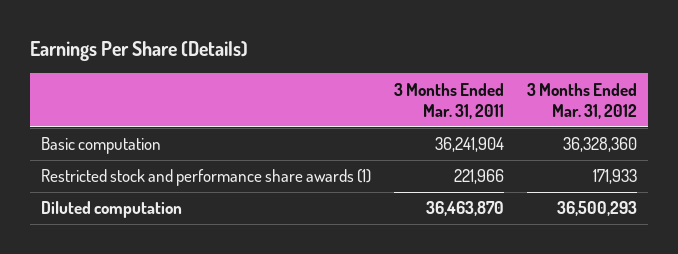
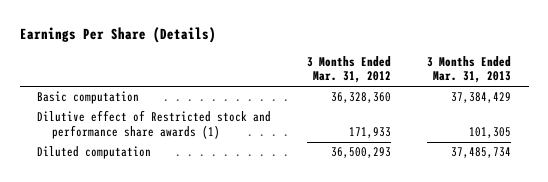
- | 3 Months Ended Mar. 31, 2011 | 3 Months Ended Mar. 31, 2012
+ | 3 Months Ended Mar. 31, 2012 | 3 Months Ended Mar. 31, 2013
- Restricted stock and performance share awards (1) | 221,966 | 171,933
+ Dilutive effect of Restricted stock and performance share awards (1) | 171,933 | 101,305

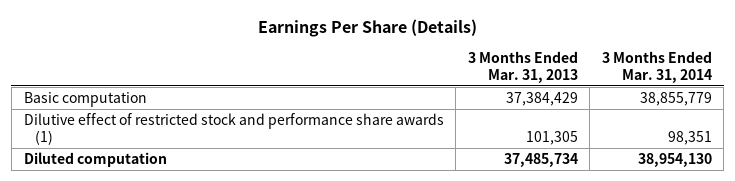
- | 3 Months Ended Mar. 31, 2012 | 3 Months Ended Mar. 31, 2013
+ | 3 Months Ended Mar. 31, 2013 | 3 Months Ended Mar. 31, 2014
- Dilutive effect of Restricted stock and performance share awards (1) | 171,933 | 101,305
+ Dilutive effect of restricted stock and performance share awards (1) | 101,305 | 98,351

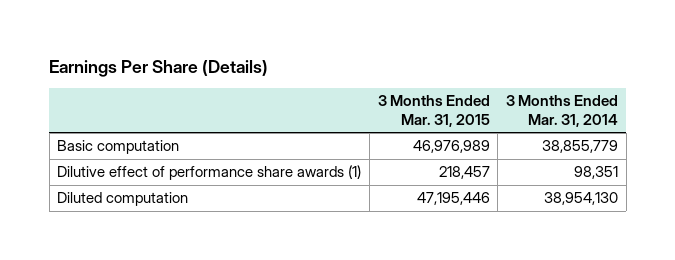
- | 3 Months Ended Mar. 31, 2013 | 3 Months Ended Mar. 31, 2014
+ | 3 Months Ended Mar. 31, 2015 | 3 Months Ended Mar. 31, 2014
- Dilutive effect of restricted stock and performance share awards (1) | 101,305 | 98,351
+ Dilutive effect of performance share awards (1) | 218,457 | 98,351

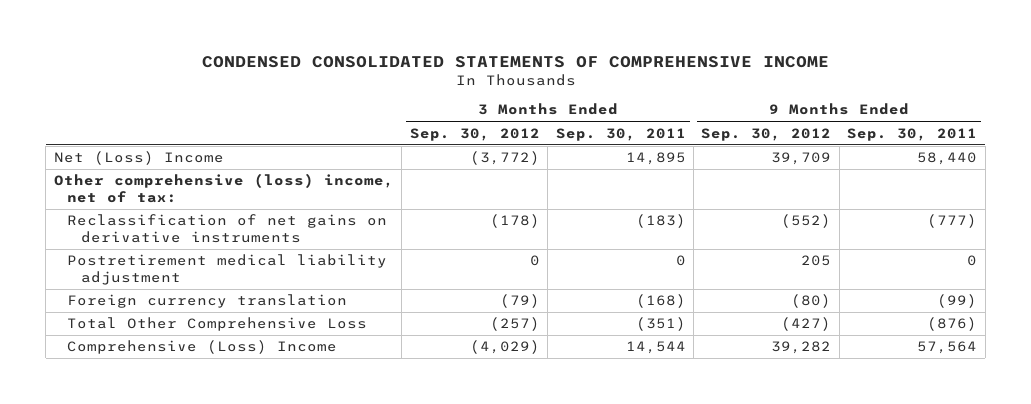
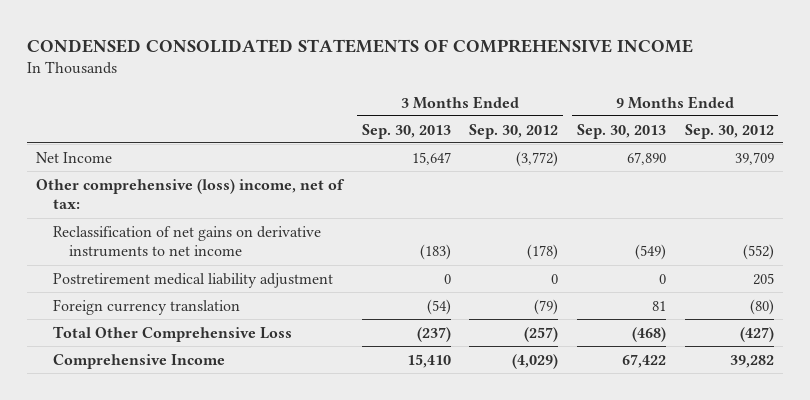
- | 3 Months Ended Sep. 30, 2012 | 3 Months Ended Sep. 30, 2011 | 9 Months Ended Sep. 30, 2012 | 9 Months Ended Sep. 30, 2011
+ | 3 Months Ended Sep. 30, 2013 | 3 Months Ended Sep. 30, 2012 | 9 Months Ended Sep. 30, 2013 | 9 Months Ended Sep. 30, 2012
- Net (Loss) Income | (3,772) | 14,895 | 39,709 | 58,440
+ Net Income | 15,647 | (3,772) | 67,890 | 39,709
- Reclassification of net gains on derivative instruments | (178) | (183) | (552) | (777)
+ Reclassification of net gains on derivative instruments to net income | (183) | (178) | (549) | (552)
- Comprehensive (Loss) Income | (4,029) | 14,544 | 39,282 | 57,564
+ Comprehensive Income | 15,410 | (4,029) | 67,422 | 39,282

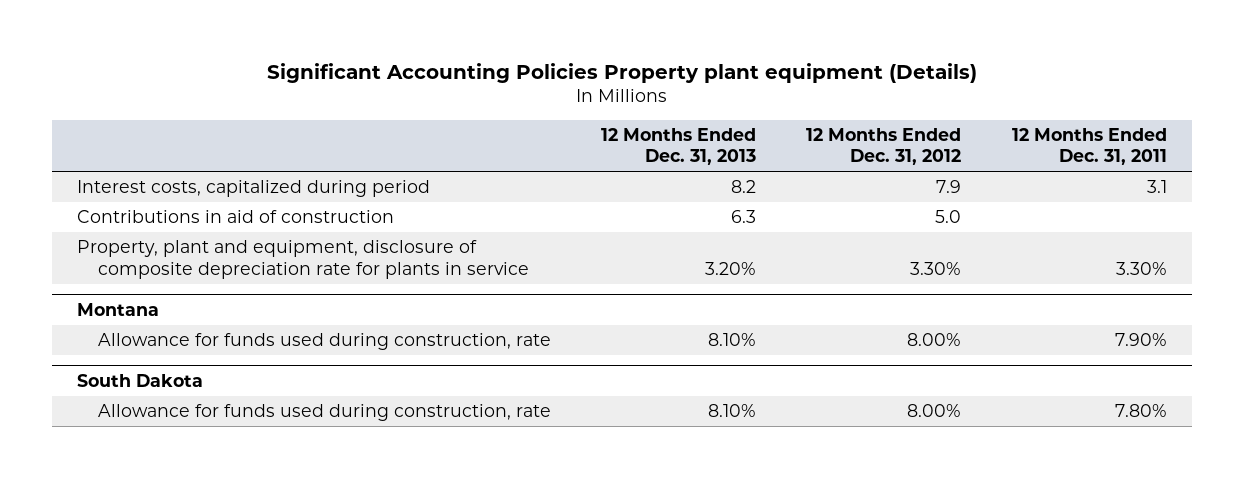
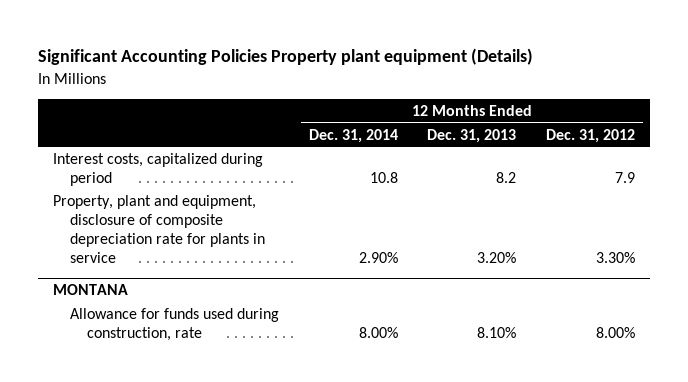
- | 12 Months Ended Dec. 31, 2013 | 12 Months Ended Dec. 31, 2012 | 12 Months Ended Dec. 31, 2011
+ | 12 Months Ended Dec. 31, 2014 | 12 Months Ended Dec. 31, 2013 | 12 Months Ended Dec. 31, 2012
- Contributions in aid of construction | 6.3 | 5.0 |
- Montana
- Allowance for funds used during construction, rate | 8.10% | 8.00% | 7.90%
- South Dakota
+ MONTANA

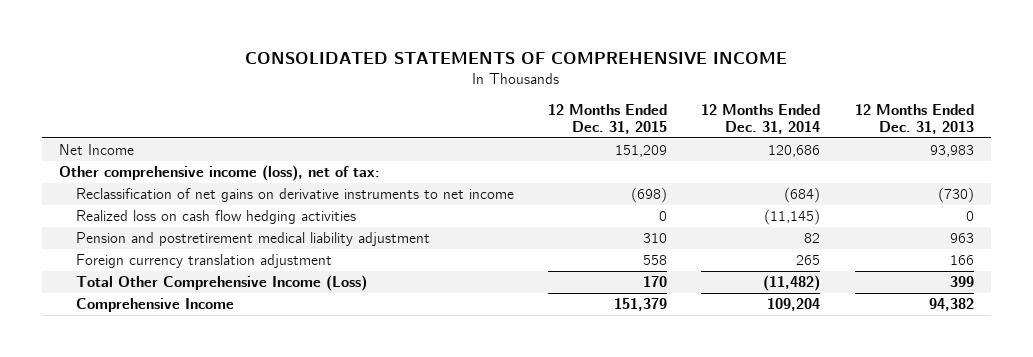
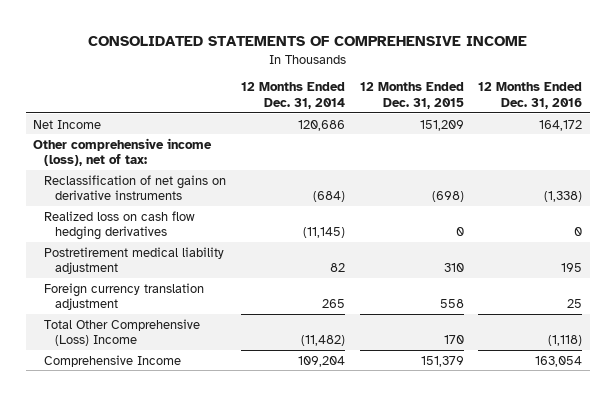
- | 12 Months Ended Dec. 31, 2015 | 12 Months Ended Dec. 31, 2014 | 12 Months Ended Dec. 31, 2013
+ | 12 Months Ended Dec. 31, 2014 | 12 Months Ended Dec. 31, 2015 | 12 Months Ended Dec. 31, 2016
- Reclassification of net gains on derivative instruments to net income | (698) | (684) | (730)
- Realized loss on cash flow hedging activities | 0 | (11,145) | 0
- Pension and postretirement medical liability adjustment | 310 | 82 | 963
+ Reclassification of net gains on derivative instruments | (684) | (698) | (1,338)
+ Realized loss on cash flow hedging derivatives | (11,145) | 0 | 0
+ Postretirement medical liability adjustment | 82 | 310 | 195
- Total Other Comprehensive Income (Loss) | 170 | (11,482) | 399
+ Total Other Comprehensive (Loss) Income | (11,482) | 170 | (1,118)

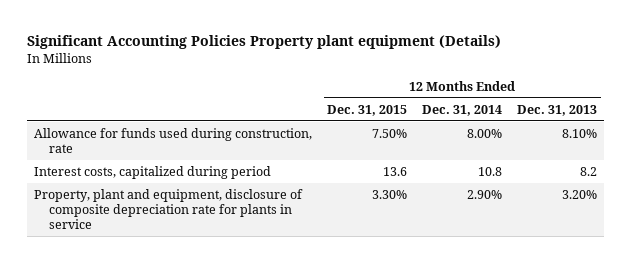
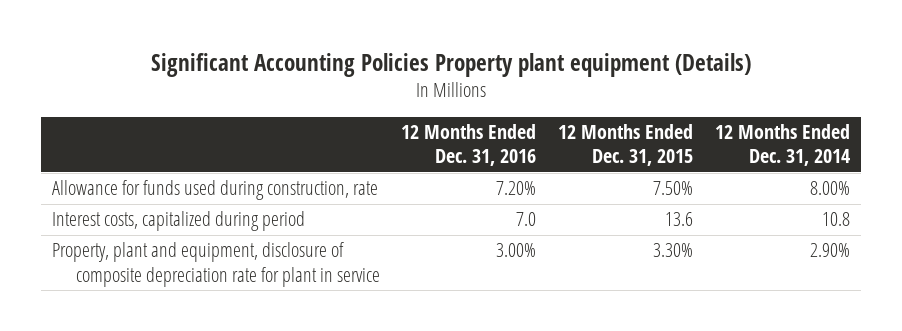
- | 12 Months Ended Dec. 31, 2015 | 12 Months Ended Dec. 31, 2014 | 12 Months Ended Dec. 31, 2013
+ | 12 Months Ended Dec. 31, 2016 | 12 Months Ended Dec. 31, 2015 | 12 Months Ended Dec. 31, 2014
- Property, plant and equipment, disclosure of composite depreciation rate for plants in service | 3.30% | 2.90% | 3.20%
+ Property, plant and equipment, disclosure of composite depreciation rate for plant in service | 3.00% | 3.30% | 2.90%

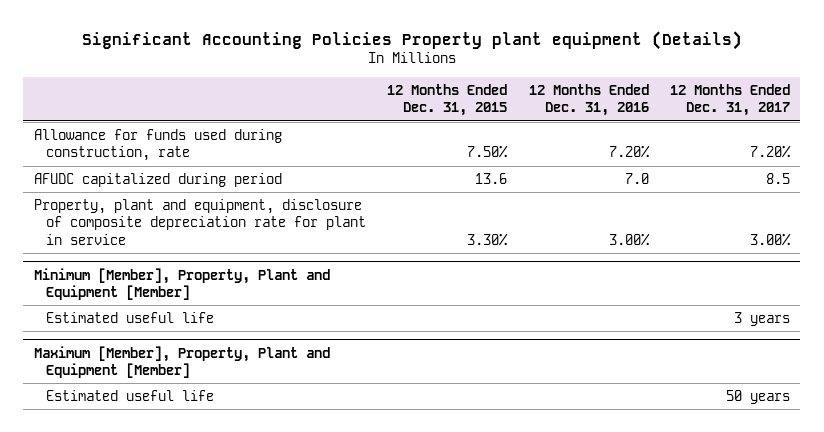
- | 12 Months Ended Dec. 31, 2016 | 12 Months Ended Dec. 31, 2015 | 12 Months Ended Dec. 31, 2014
+ | 12 Months Ended Dec. 31, 2015 | 12 Months Ended Dec. 31, 2016 | 12 Months Ended Dec. 31, 2017
- Interest costs, capitalized during period | 7.0 | 13.6 | 10.8
+ AFUDC capitalized during period | 13.6 | 7.0 | 8.5
+ Minimum [Member], Property, Plant and Equipment [Member]
+ Estimated useful life | | | 3 years
+ Maximum [Member], Property, Plant and Equipment [Member]
+ Estimated useful life | | | 50 years

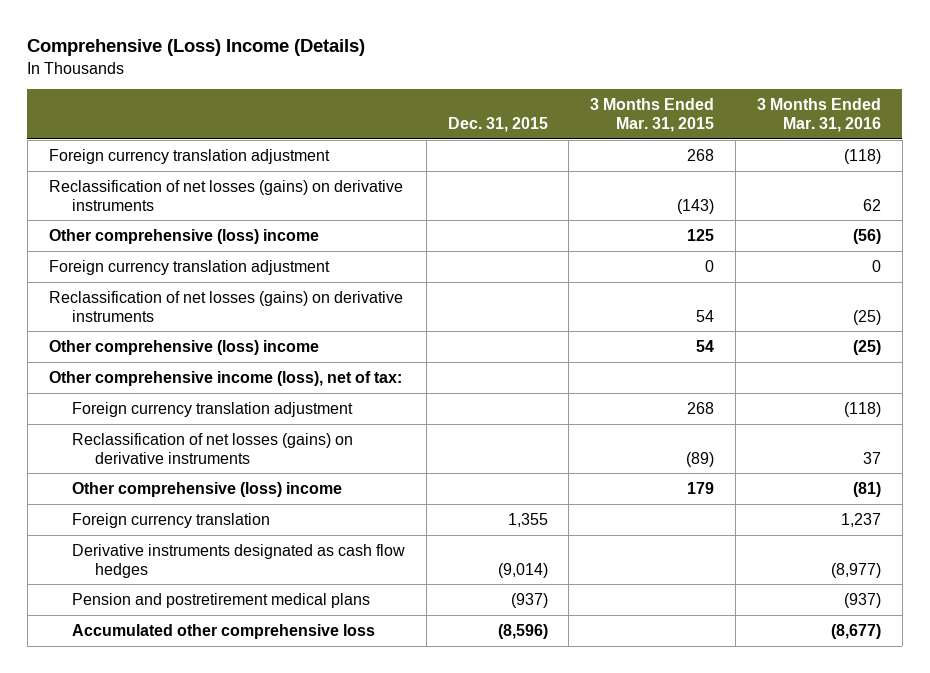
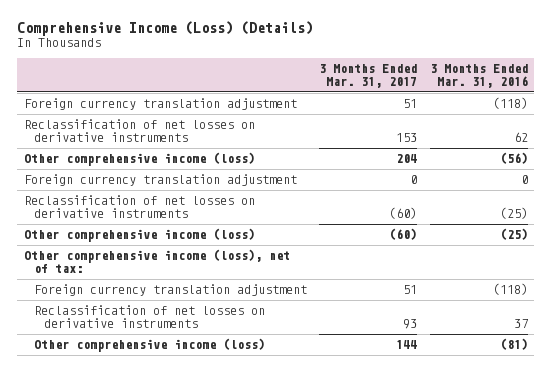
- Comprehensive (Loss) Income (Details)
+ Comprehensive Income (Loss) (Details)
- | Dec. 31, 2015 | 3 Months Ended Mar. 31, 2015 | 3 Months Ended Mar. 31, 2016
+ | 3 Months Ended Mar. 31, 2017 | 3 Months Ended Mar. 31, 2016
- Reclassification of net losses (gains) on derivative instruments | | (143) | 62
- Other comprehensive (loss) income | | 125 | (56)
+ Reclassification of net losses on derivative instruments | 153 | 62
+ Other comprehensive income (loss) | 204 | (56)
- Reclassification of net losses (gains) on derivative instruments | | 54 | (25)
- Other comprehensive (loss) income | | 54 | (25)
+ Reclassification of net losses on derivative instruments | (60) | (25)
+ Other comprehensive income (loss) | (60) | (25)
- Reclassification of net losses (gains) on derivative instruments | | (89) | 37
- Other comprehensive (loss) income | | 179 | (81)
- Foreign currency translation | 1,355 | | 1,237
- Derivative instruments designated as cash flow hedges | (9,014) | | (8,977)
- Pension and postretirement medical plans | (937) | | (937)
- Accumulated other comprehensive loss | (8,596) | | (8,677)
+ Reclassification of net losses on derivative instruments | 93 | 37
+ Other comprehensive income (loss) | 144 | (81)

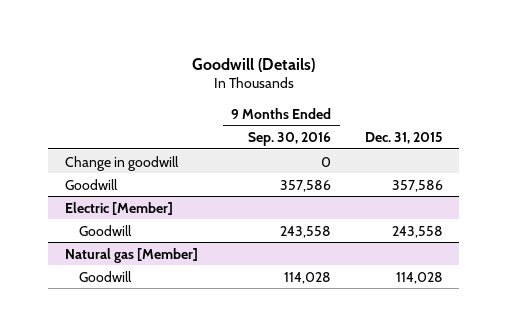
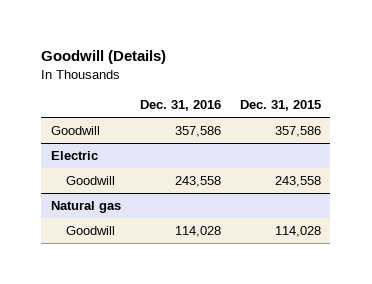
- | 9 Months Ended Sep. 30, 2016 | Dec. 31, 2015
+ | Dec. 31, 2016 | Dec. 31, 2015
- Change in goodwill | 0 |
- Electric [Member]
+ Electric
- Natural gas [Member]
+ Natural gas

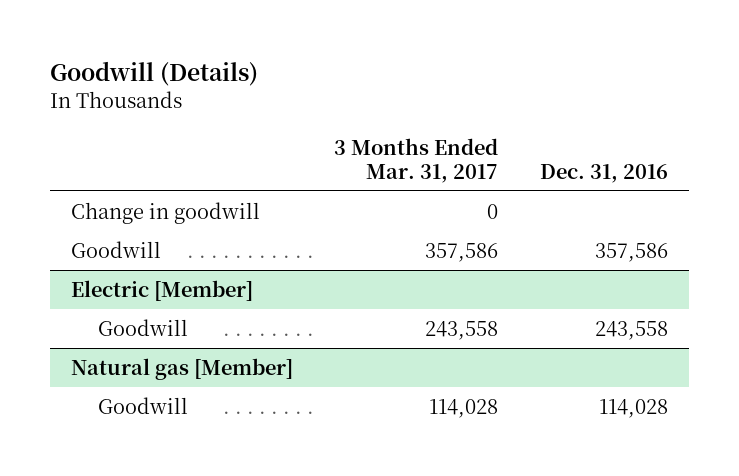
- | Dec. 31, 2016 | Dec. 31, 2015
+ | 3 Months Ended Mar. 31, 2017 | Dec. 31, 2016
+ Change in goodwill | 0 |
- Electric
+ Electric [Member]
- Natural gas
+ Natural gas [Member]

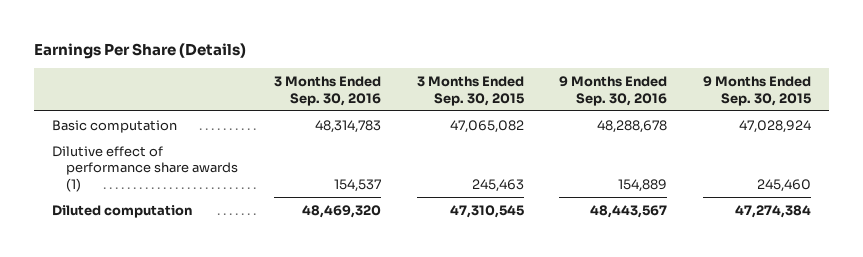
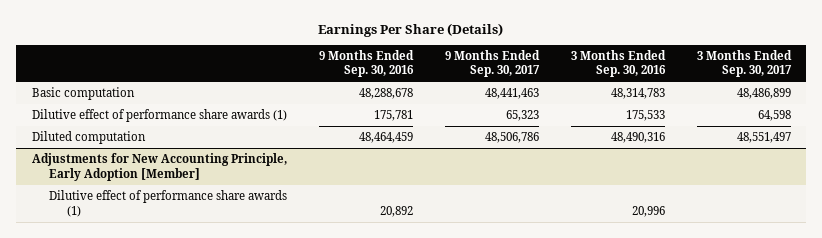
- | 3 Months Ended Sep. 30, 2016 | 3 Months Ended Sep. 30, 2015 | 9 Months Ended Sep. 30, 2016 | 9 Months Ended Sep. 30, 2015
+ | 9 Months Ended Sep. 30, 2016 | 9 Months Ended Sep. 30, 2017 | 3 Months Ended Sep. 30, 2016 | 3 Months Ended Sep. 30, 2017
- Dilutive effect of performance share awards (1) | 154,537 | 245,463 | 154,889 | 245,460
- Diluted computation | 48,469,320 | 47,310,545 | 48,443,567 | 47,274,384
+ Dilutive effect of performance share awards (1) | 175,781 | 65,323 | 175,533 | 64,598
+ Diluted computation | 48,464,459 | 48,506,786 | 48,490,316 | 48,551,497
+ Adjustments for New Accounting Principle, Early Adoption [Member]
+ Dilutive effect of performance share awards (1) | 20,892 | | 20,996 |

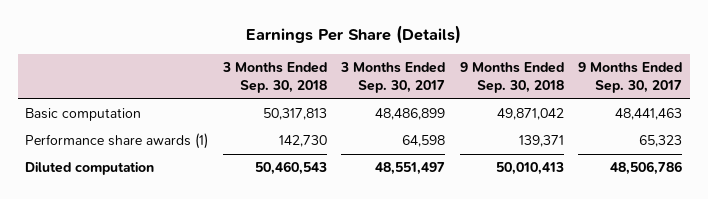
- | 9 Months Ended Sep. 30, 2016 | 9 Months Ended Sep. 30, 2017 | 3 Months Ended Sep. 30, 2016 | 3 Months Ended Sep. 30, 2017
+ | 3 Months Ended Sep. 30, 2018 | 3 Months Ended Sep. 30, 2017 | 9 Months Ended Sep. 30, 2018 | 9 Months Ended Sep. 30, 2017
- Dilutive effect of performance share awards (1) | 175,781 | 65,323 | 175,533 | 64,598
+ Performance share awards (1) | 142,730 | 64,598 | 139,371 | 65,323
- Adjustments for New Accounting Principle, Early Adoption [Member]
- Dilutive effect of performance share awards (1) | 20,892 | | 20,996 |

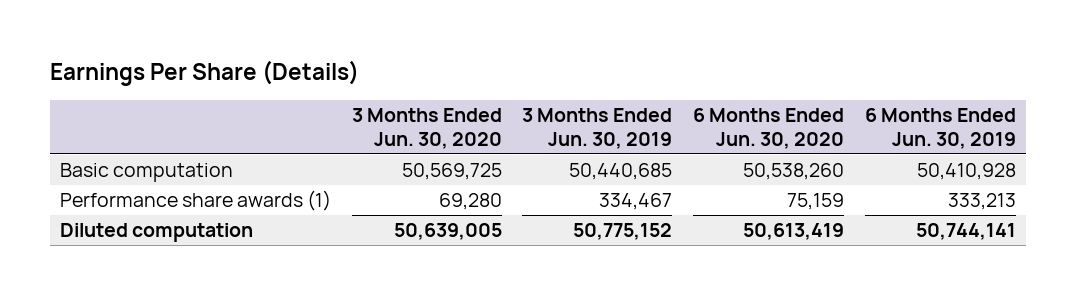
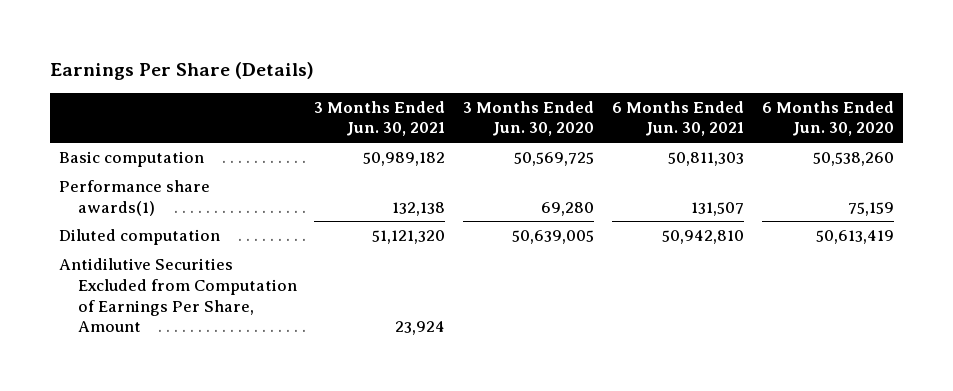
- | 3 Months Ended Jun. 30, 2020 | 3 Months Ended Jun. 30, 2019 | 6 Months Ended Jun. 30, 2020 | 6 Months Ended Jun. 30, 2019
+ | 3 Months Ended Jun. 30, 2021 | 3 Months Ended Jun. 30, 2020 | 6 Months Ended Jun. 30, 2021 | 6 Months Ended Jun. 30, 2020
- Performance share awards (1) | 69,280 | 334,467 | 75,159 | 333,213
+ Performance share awards(1) | 132,138 | 69,280 | 131,507 | 75,159
+ Antidilutive Securities Excluded from Computation of Earnings Per Share, Amount | 23,924 | | |

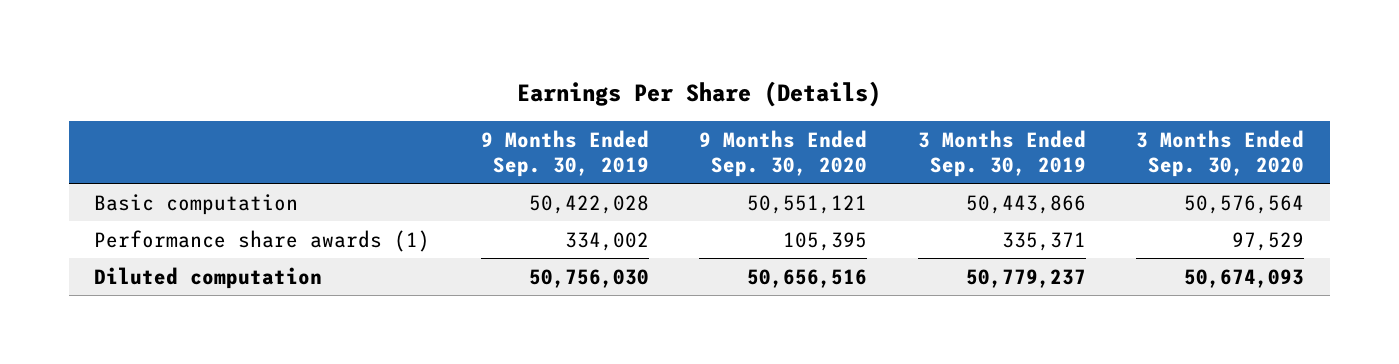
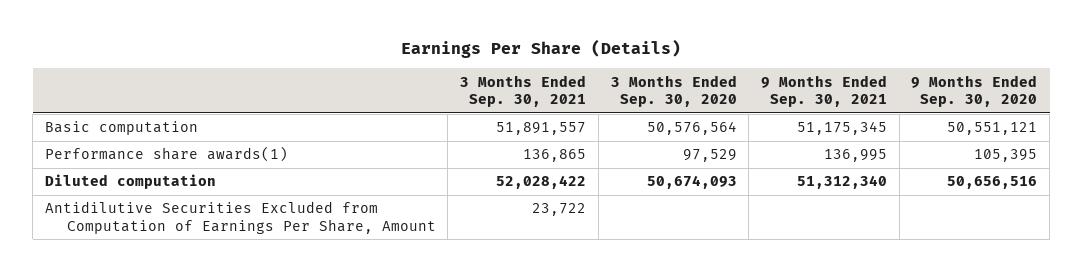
- | 9 Months Ended Sep. 30, 2019 | 9 Months Ended Sep. 30, 2020 | 3 Months Ended Sep. 30, 2019 | 3 Months Ended Sep. 30, 2020
+ | 3 Months Ended Sep. 30, 2021 | 3 Months Ended Sep. 30, 2020 | 9 Months Ended Sep. 30, 2021 | 9 Months Ended Sep. 30, 2020
- Performance share awards (1) | 334,002 | 105,395 | 335,371 | 97,529
+ Performance share awards(1) | 136,865 | 97,529 | 136,995 | 105,395
+ Antidilutive Securities Excluded from Computation of Earnings Per Share, Amount | 23,722 | | |

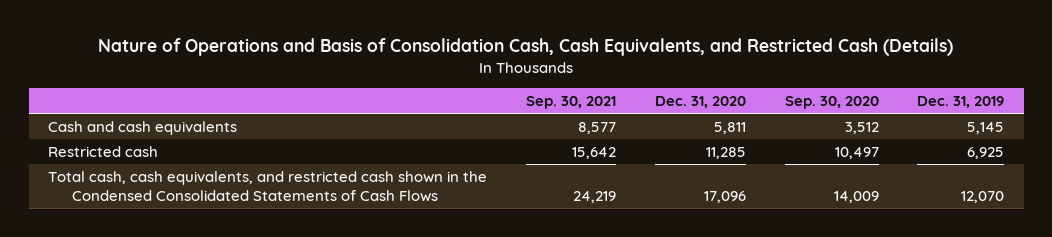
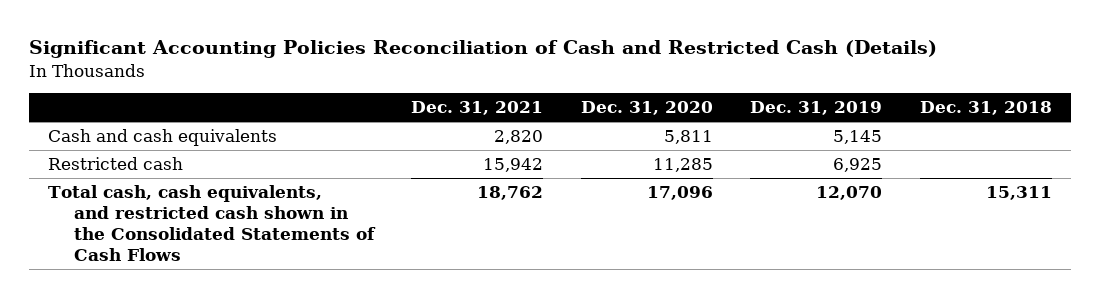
- Nature of Operations and Basis of Consolidation Cash, Cash Equivalents, and Restricted Cash (Details)
+ Significant Accounting Policies Reconciliation of Cash and Restricted Cash (Details)
- | Sep. 30, 2021 | Dec. 31, 2020 | Sep. 30, 2020 | Dec. 31, 2019
+ | Dec. 31, 2021 | Dec. 31, 2020 | Dec. 31, 2019 | Dec. 31, 2018
- Total cash, cash equivalents, and restricted cash shown in the Condensed Consolidated Statements of Cash Flows | 24,219 | 17,096 | 14,009 | 12,070
+ Total cash, cash equivalents, and restricted cash shown in the Consolidated Statements of Cash Flows | 18,762 | 17,096 | 12,070 | 15,311

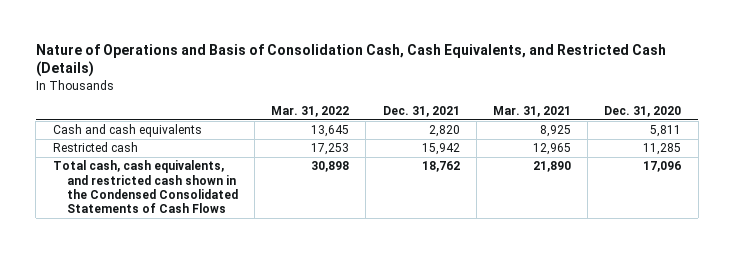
- Significant Accounting Policies Reconciliation of Cash and Restricted Cash (Details)
+ Nature of Operations and Basis of Consolidation Cash, Cash Equivalents, and Restricted Cash (Details)
- | Dec. 31, 2021 | Dec. 31, 2020 | Dec. 31, 2019 | Dec. 31, 2018
+ | Mar. 31, 2022 | Dec. 31, 2021 | Mar. 31, 2021 | Dec. 31, 2020
- Total cash, cash equivalents, and restricted cash shown in the Consolidated Statements of Cash Flows | 18,762 | 17,096 | 12,070 | 15,311
+ Total cash, cash equivalents, and restricted cash shown in the Condensed Consolidated Statements of Cash Flows | 30,898 | 18,762 | 21,890 | 17,096

